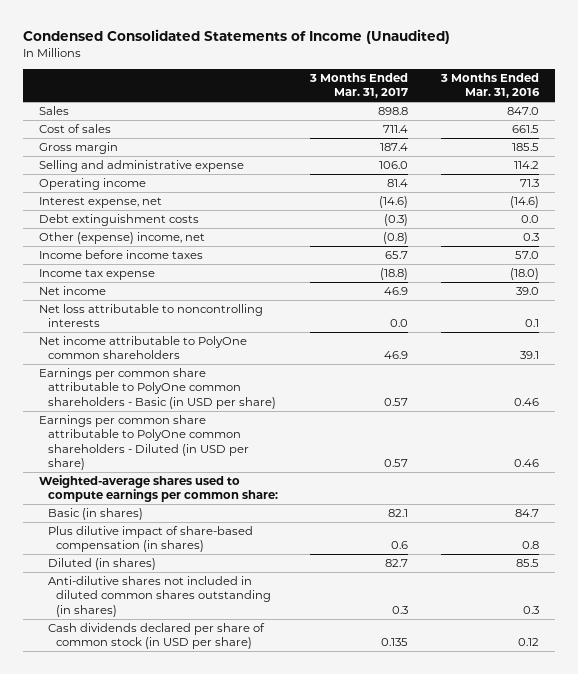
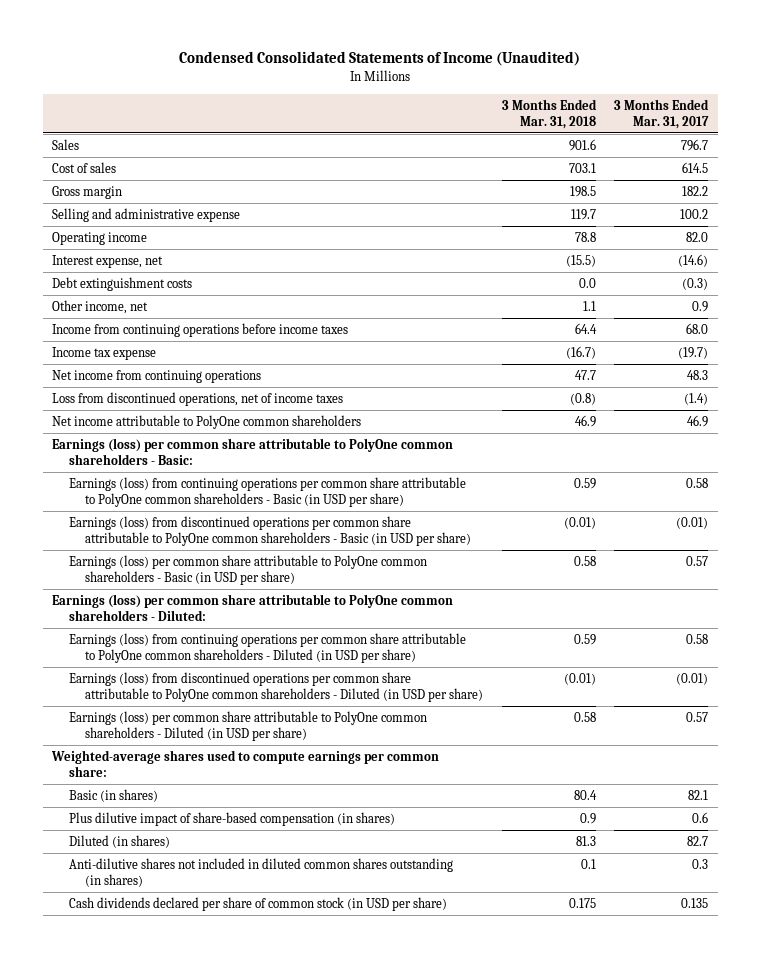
- | 3 Months Ended Mar. 31, 2017 | 3 Months Ended Mar. 31, 2016
+ | 3 Months Ended Mar. 31, 2018 | 3 Months Ended Mar. 31, 2017
- Sales | 898.8 | 847.0
- Cost of sales | 711.4 | 661.5
- Gross margin | 187.4 | 185.5
- Selling and administrative expense | 106.0 | 114.2
- Operating income | 81.4 | 71.3
+ Sales | 901.6 | 796.7
+ Cost of sales | 703.1 | 614.5
+ Gross margin | 198.5 | 182.2
+ Selling and administrative expense | 119.7 | 100.2
+ Operating income | 78.8 | 82.0
- Other (expense) income, net | (0.8) | 0.3
- Income before income taxes | 65.7 | 57.0
- Income tax expense | (18.8) | (18.0)
- Net income | 46.9 | 39.0
- Net loss attributable to noncontrolling interests | 0.0 | 0.1
+ Other income, net | 1.1 | 0.9
+ Income from continuing operations before income taxes | 64.4 | 68.0
+ Income tax expense | (16.7) | (19.7)
+ Net income from continuing operations | 47.7 | 48.3
+ Loss from discontinued operations, net of income taxes | (0.8) | (1.4)
- Earnings per common share attributable to PolyOne common shareholders - Basic (in USD per share) | 0.57 | 0.46
- Earnings per common share attributable to PolyOne common shareholders - Diluted (in USD per share) | 0.57 | 0.46
+ Earnings (loss) per common share attributable to PolyOne common shareholders - Basic:
+ Earnings (loss) from continuing operations per common share attributable to PolyOne common shareholders - Basic (in USD per share) | 0.59 | 0.58
+ Earnings (loss) from discontinued operations per common share attributable to PolyOne common shareholders - Basic (in USD per share) | (0.01) | (0.01)
+ Earnings (loss) per common share attributable to PolyOne common shareholders - Basic (in USD per share) | 0.58 | 0.57
+ Earnings (loss) per common share attributable to PolyOne common shareholders - Diluted:
+ Earnings (loss) from continuing operations per common share attributable to PolyOne common shareholders - Diluted (in USD per share) | 0.59 | 0.58
+ Earnings (loss) from discontinued operations per common share attributable to PolyOne common shareholders - Diluted (in USD per share) | (0.01) | (0.01)
+ Earnings (loss) per common share attributable to PolyOne common shareholders - Diluted (in USD per share) | 0.58 | 0.57

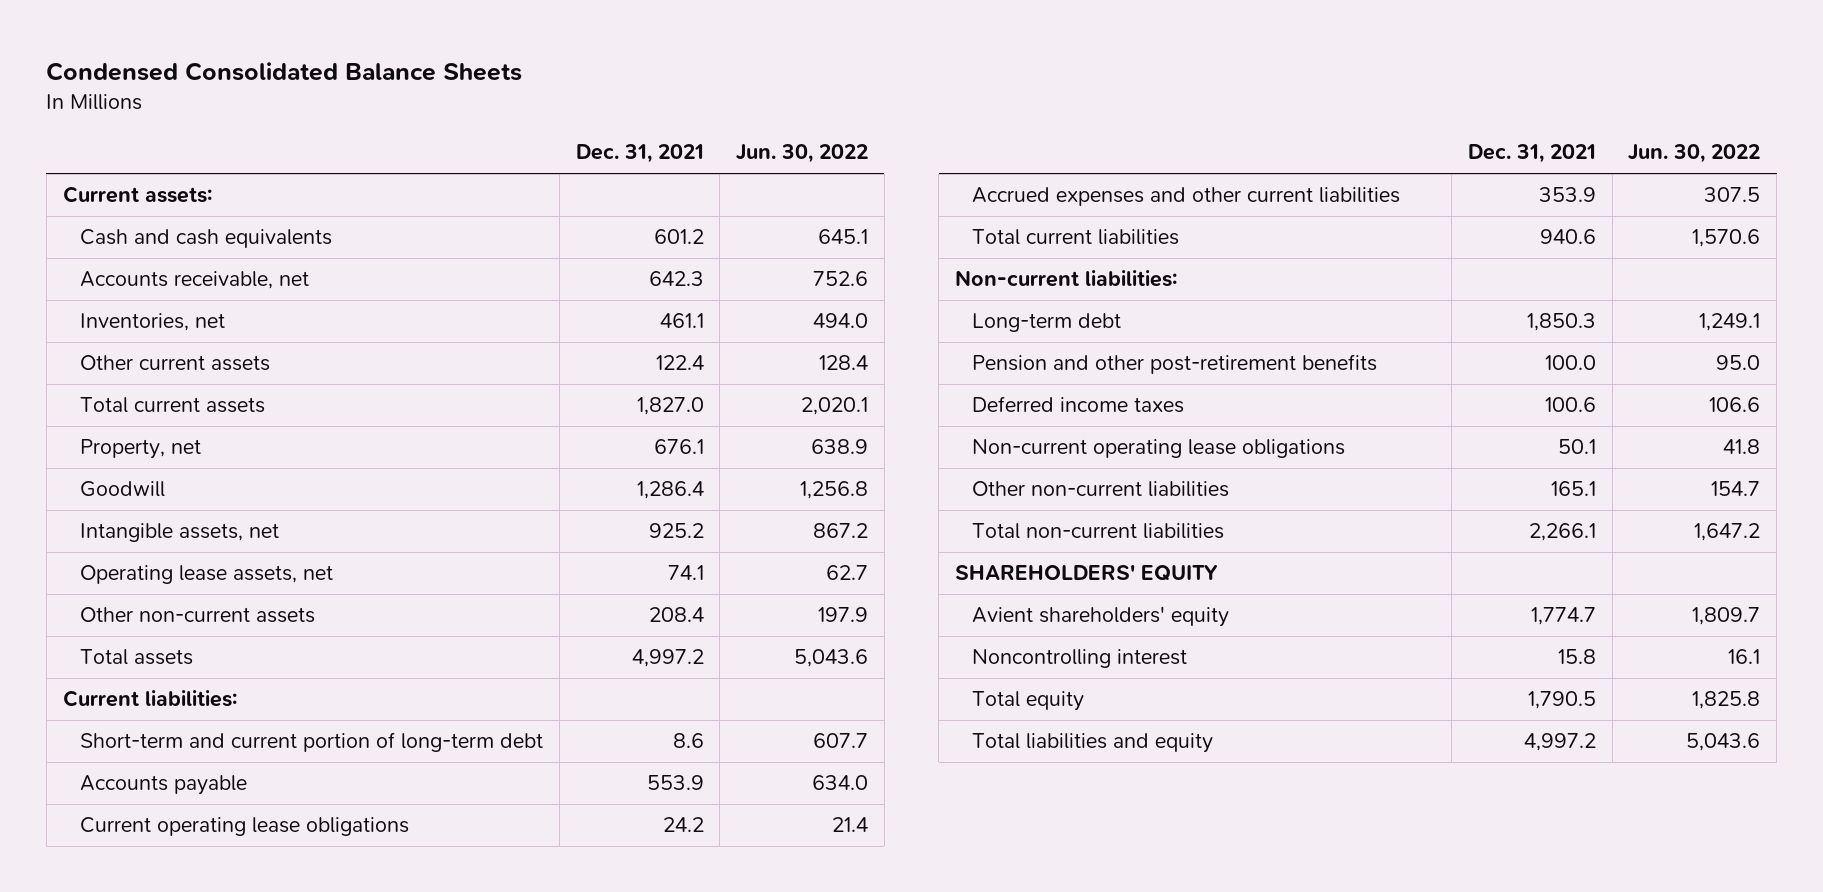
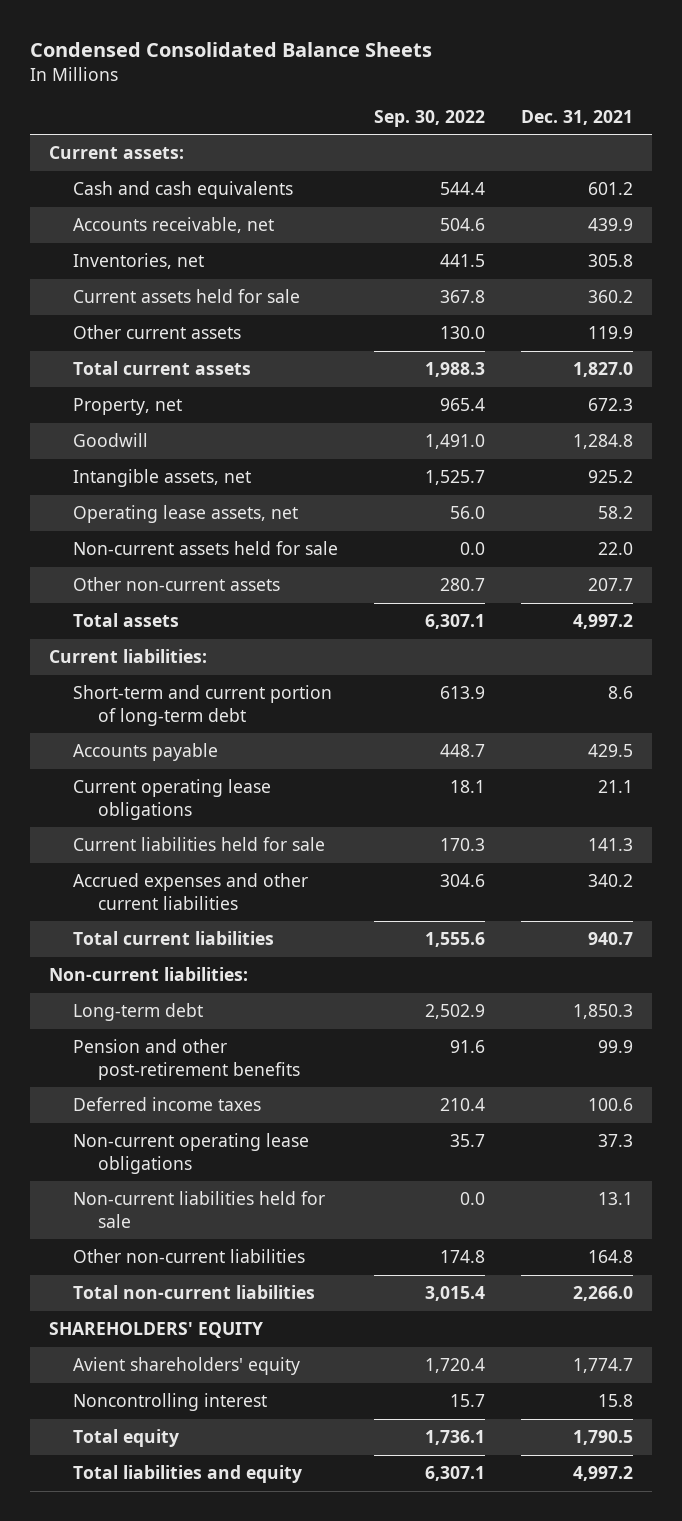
- | Dec. 31, 2021 | Jun. 30, 2022
+ | Sep. 30, 2022 | Dec. 31, 2021
- Accounts receivable, net | 642.3 | 752.6
- Inventories, net | 461.1 | 494.0
- Other current assets | 122.4 | 128.4
+ Accounts receivable, net | 504.6 | 439.9
+ Inventories, net | 441.5 | 305.8
+ Current assets held for sale | 367.8 | 360.2
+ Other current assets | 130.0 | 119.9
- Property, net | 676.1 | 638.9
- Goodwill | 1,286.4 | 1,256.8
+ Property, net | 965.4 | 672.3
+ Goodwill | 1,491.0 | 1,284.8
- Operating lease assets, net | 74.1 | 62.7
- Other non-current assets | 208.4 | 197.9
+ Operating lease assets, net | 56.0 | 58.2
+ Non-current assets held for sale | 0.0 | 22.0
+ Other non-current assets | 280.7 | 207.7
- Accounts payable | 553.9 | 634.0
- Current operating lease obligations | 24.2 | 21.4
- Accrued expenses and other current liabilities | 353.9 | 307.5
- Total current liabilities | 940.6 | 1,570.6
+ Accounts payable | 448.7 | 429.5
+ Current operating lease obligations | 18.1 | 21.1
+ Current liabilities held for sale | 170.3 | 141.3
+ Accrued expenses and other current liabilities | 304.6 | 340.2
+ Total current liabilities | 1,555.6 | 940.7
- Pension and other post-retirement benefits | 100.0 | 95.0
+ Pension and other post-retirement benefits | 91.6 | 99.9
- Non-current operating lease obligations | 50.1 | 41.8
- Other non-current liabilities | 165.1 | 154.7
- Total non-current liabilities | 2,266.1 | 1,647.2
+ Non-current operating lease obligations | 35.7 | 37.3
+ Non-current liabilities held for sale | 0.0 | 13.1
+ Other non-current liabilities | 174.8 | 164.8
+ Total non-current liabilities | 3,015.4 | 2,266.0

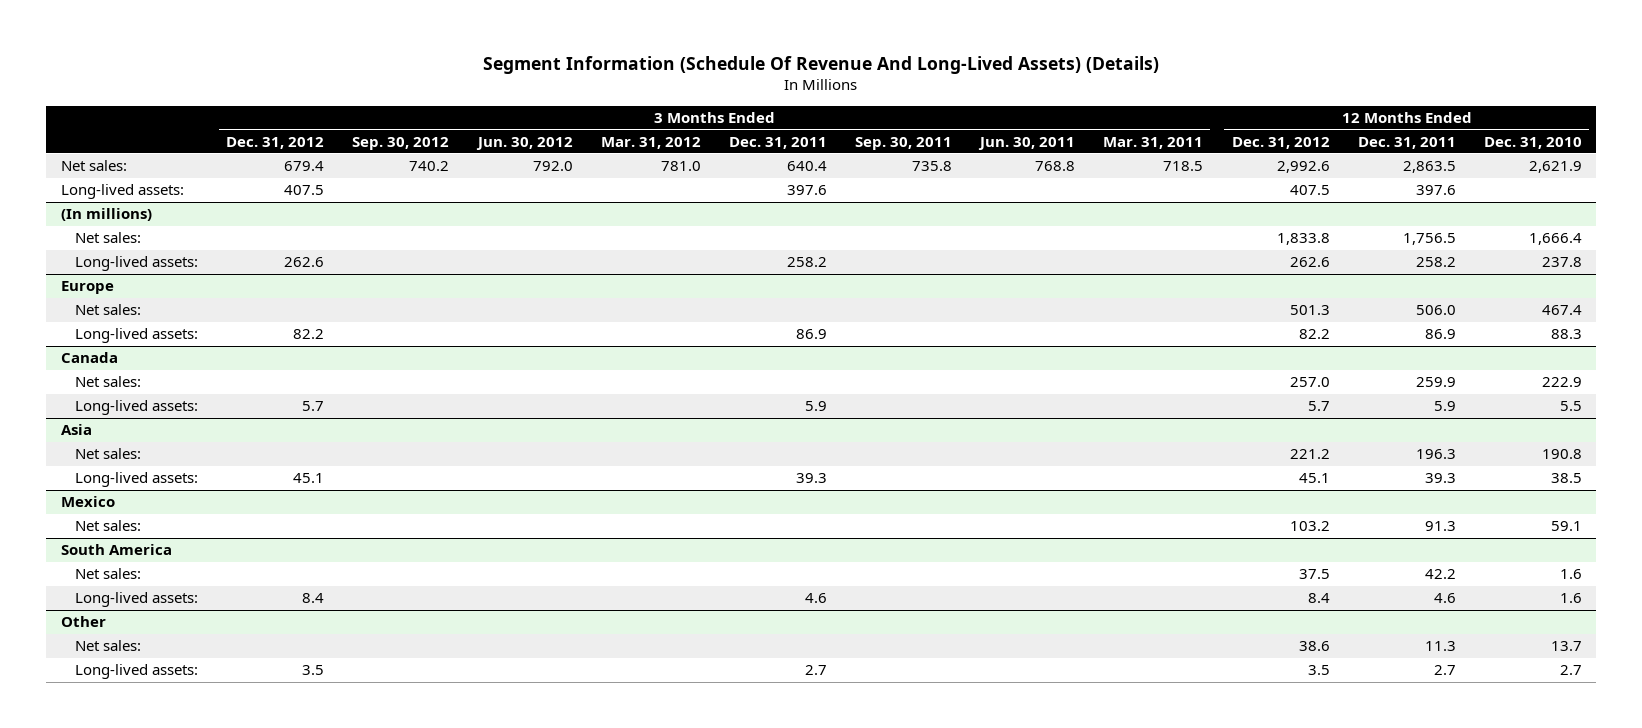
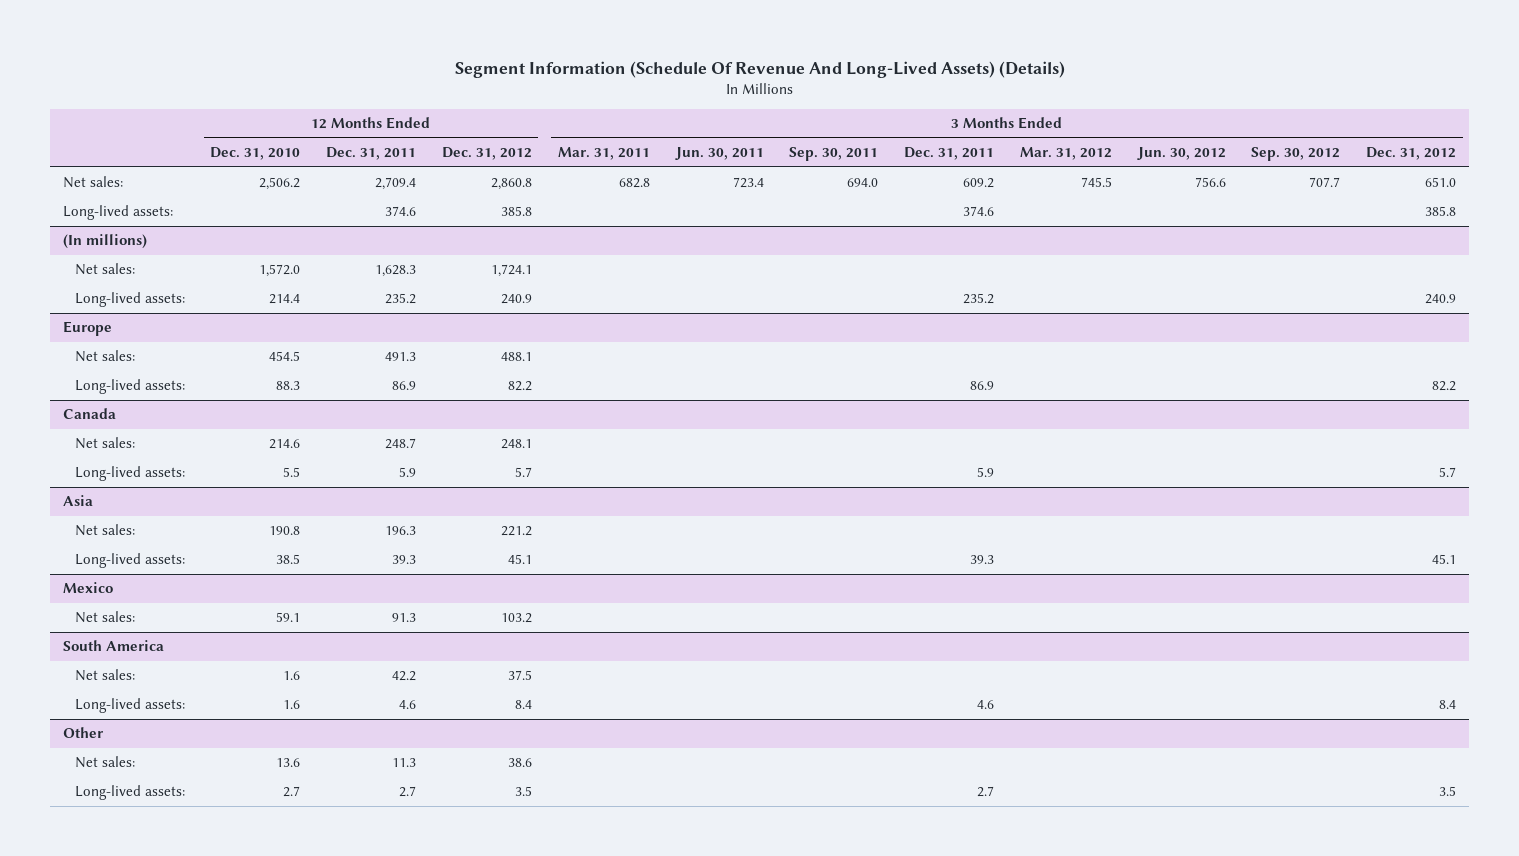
- | 3 Months Ended Dec. 31, 2012 | 3 Months Ended Sep. 30, 2012 | 3 Months Ended Jun. 30, 2012 | 3 Months Ended Mar. 31, 2012 | 3 Months Ended Dec. 31, 2011 | 3 Months Ended Sep. 30, 2011 | 3 Months Ended Jun. 30, 2011 | 3 Months Ended Mar. 31, 2011 | 12 Months Ended Dec. 31, 2012 | 12 Months Ended Dec. 31, 2011 | 12 Months Ended Dec. 31, 2010
+ | 12 Months Ended Dec. 31, 2010 | 12 Months Ended Dec. 31, 2011 | 12 Months Ended Dec. 31, 2012 | 3 Months Ended Mar. 31, 2011 | 3 Months Ended Jun. 30, 2011 | 3 Months Ended Sep. 30, 2011 | 3 Months Ended Dec. 31, 2011 | 3 Months Ended Mar. 31, 2012 | 3 Months Ended Jun. 30, 2012 | 3 Months Ended Sep. 30, 2012 | 3 Months Ended Dec. 31, 2012
- Net sales: | 679.4 | 740.2 | 792.0 | 781.0 | 640.4 | 735.8 | 768.8 | 718.5 | 2,992.6 | 2,863.5 | 2,621.9
- Long-lived assets: | 407.5 | | | | 397.6 | | | | 407.5 | 397.6 |
+ Net sales: | 2,506.2 | 2,709.4 | 2,860.8 | 682.8 | 723.4 | 694.0 | 609.2 | 745.5 | 756.6 | 707.7 | 651.0
+ Long-lived assets: | | 374.6 | 385.8 | | | | 374.6 | | | | 385.8
@ (In millions)
- Net sales: | | | | | | | | | 1,833.8 | 1,756.5 | 1,666.4
- Long-lived assets: | 262.6 | | | | 258.2 | | | | 262.6 | 258.2 | 237.8
+ Net sales: | 1,572.0 | 1,628.3 | 1,724.1 | | | | | | | |
+ Long-lived assets: | 214.4 | 235.2 | 240.9 | | | | 235.2 | | | | 240.9
@ Europe
- Net sales: | | | | | | | | | 501.3 | 506.0 | 467.4
+ Net sales: | 454.5 | 491.3 | 488.1 | | | | | | | |
@ Canada
- Net sales: | | | | | | | | | 257.0 | 259.9 | 222.9
+ Net sales: | 214.6 | 248.7 | 248.1 | | | | | | | |
@ Other
- Net sales: | | | | | | | | | 38.6 | 11.3 | 13.7
+ Net sales: | 13.6 | 11.3 | 38.6 | | | | | | | |

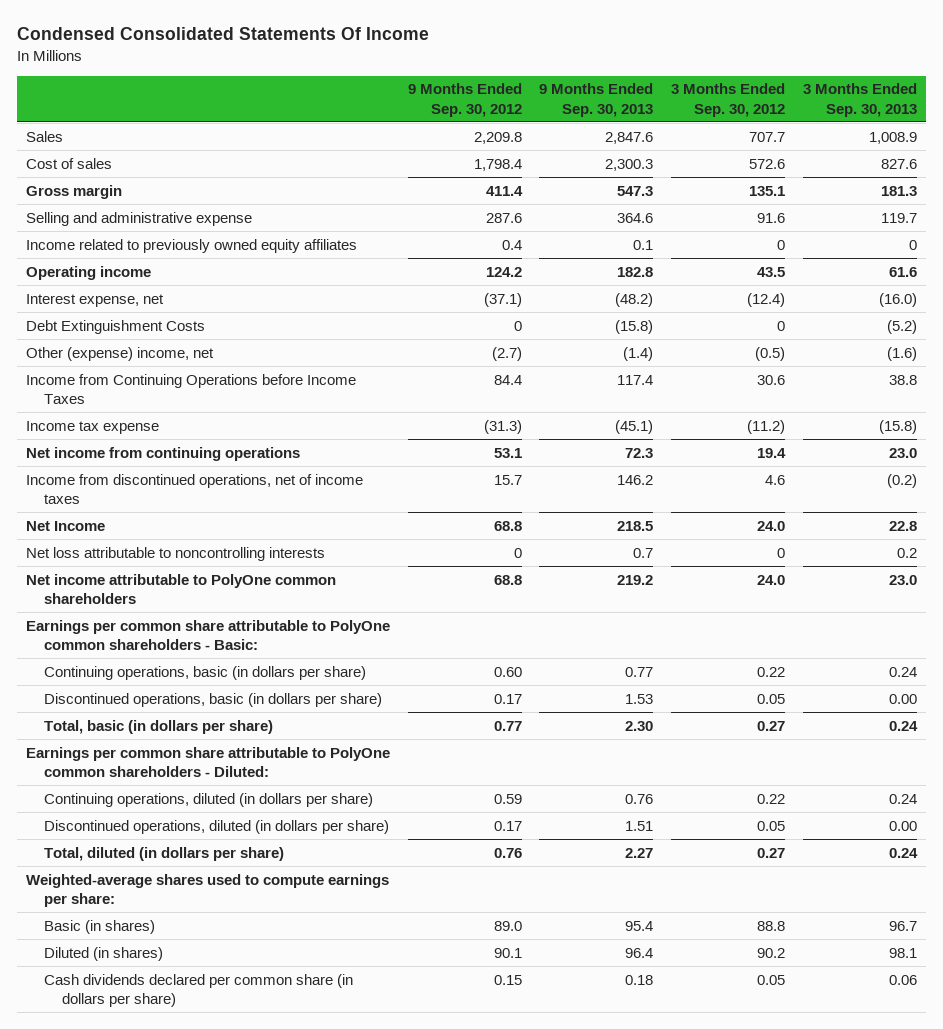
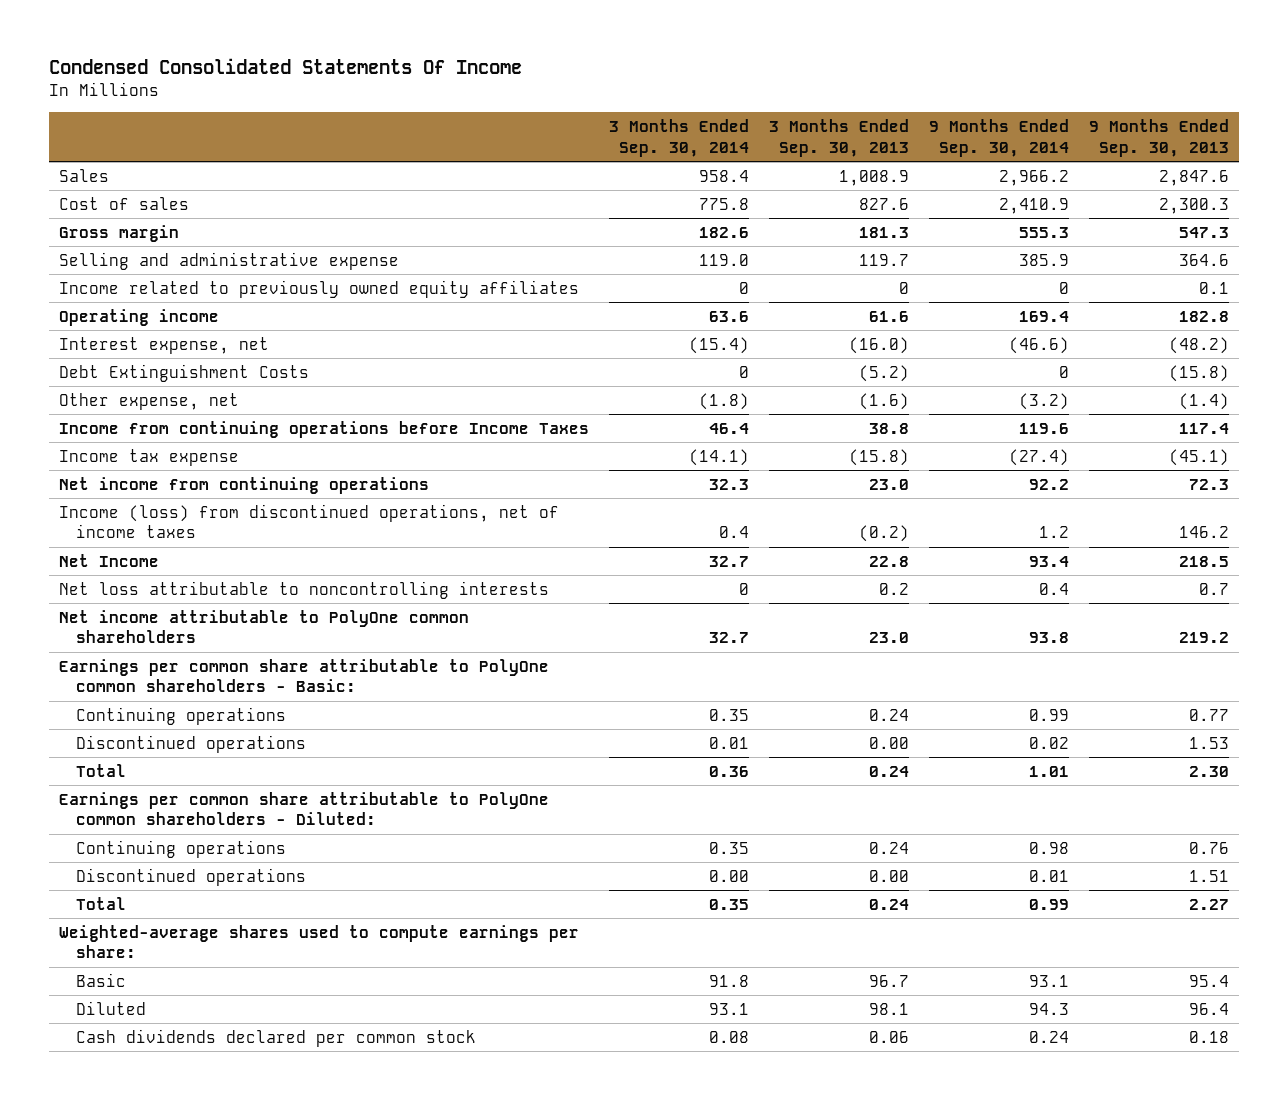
- | 9 Months Ended Sep. 30, 2012 | 9 Months Ended Sep. 30, 2013 | 3 Months Ended Sep. 30, 2012 | 3 Months Ended Sep. 30, 2013
+ | 3 Months Ended Sep. 30, 2014 | 3 Months Ended Sep. 30, 2013 | 9 Months Ended Sep. 30, 2014 | 9 Months Ended Sep. 30, 2013
- Other (expense) income, net | (2.7) | (1.4) | (0.5) | (1.6)
- Income from Continuing Operations before Income Taxes | 84.4 | 117.4 | 30.6 | 38.8
+ Other expense, net | (1.8) | (1.6) | (3.2) | (1.4)
+ Income from continuing operations before Income Taxes | 46.4 | 38.8 | 119.6 | 117.4
- Income from discontinued operations, net of income taxes | 15.7 | 146.2 | 4.6 | (0.2)
+ Income (loss) from discontinued operations, net of income taxes | 0.4 | (0.2) | 1.2 | 146.2
- Continuing operations, basic (in dollars per share) | 0.60 | 0.77 | 0.22 | 0.24
- Discontinued operations, basic (in dollars per share) | 0.17 | 1.53 | 0.05 | 0.00
- Total, basic (in dollars per share) | 0.77 | 2.30 | 0.27 | 0.24
+ Continuing operations | 0.35 | 0.24 | 0.99 | 0.77
+ Discontinued operations | 0.01 | 0.00 | 0.02 | 1.53
+ Total | 0.36 | 0.24 | 1.01 | 2.30
- Continuing operations, diluted (in dollars per share) | 0.59 | 0.76 | 0.22 | 0.24
- Discontinued operations, diluted (in dollars per share) | 0.17 | 1.51 | 0.05 | 0.00
- Total, diluted (in dollars per share) | 0.76 | 2.27 | 0.27 | 0.24
+ Continuing operations | 0.35 | 0.24 | 0.98 | 0.76
+ Discontinued operations | 0.00 | 0.00 | 0.01 | 1.51
+ Total | 0.35 | 0.24 | 0.99 | 2.27
- Basic (in shares) | 89.0 | 95.4 | 88.8 | 96.7
- Diluted (in shares) | 90.1 | 96.4 | 90.2 | 98.1
- Cash dividends declared per common share (in dollars per share) | 0.15 | 0.18 | 0.05 | 0.06
+ Basic | 91.8 | 96.7 | 93.1 | 95.4
+ Diluted | 93.1 | 98.1 | 94.3 | 96.4
+ Cash dividends declared per common stock | 0.08 | 0.06 | 0.24 | 0.18

